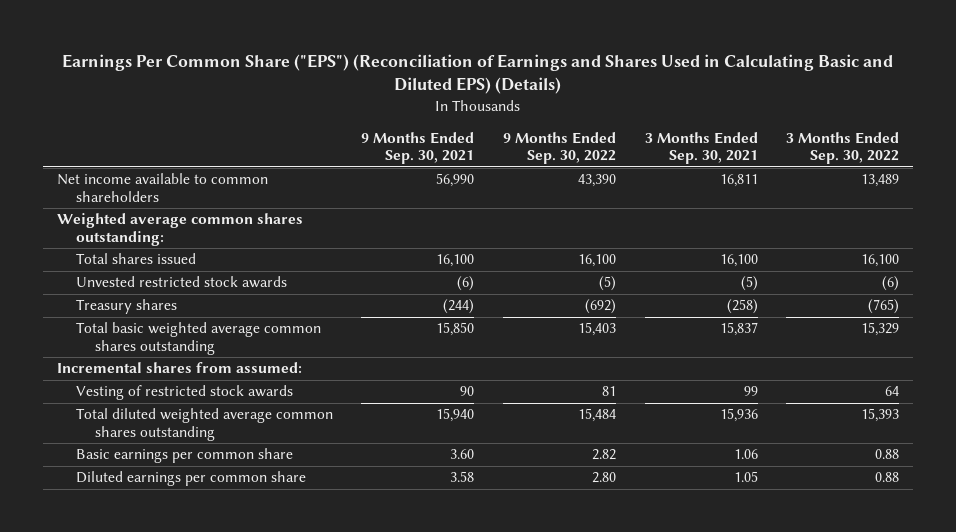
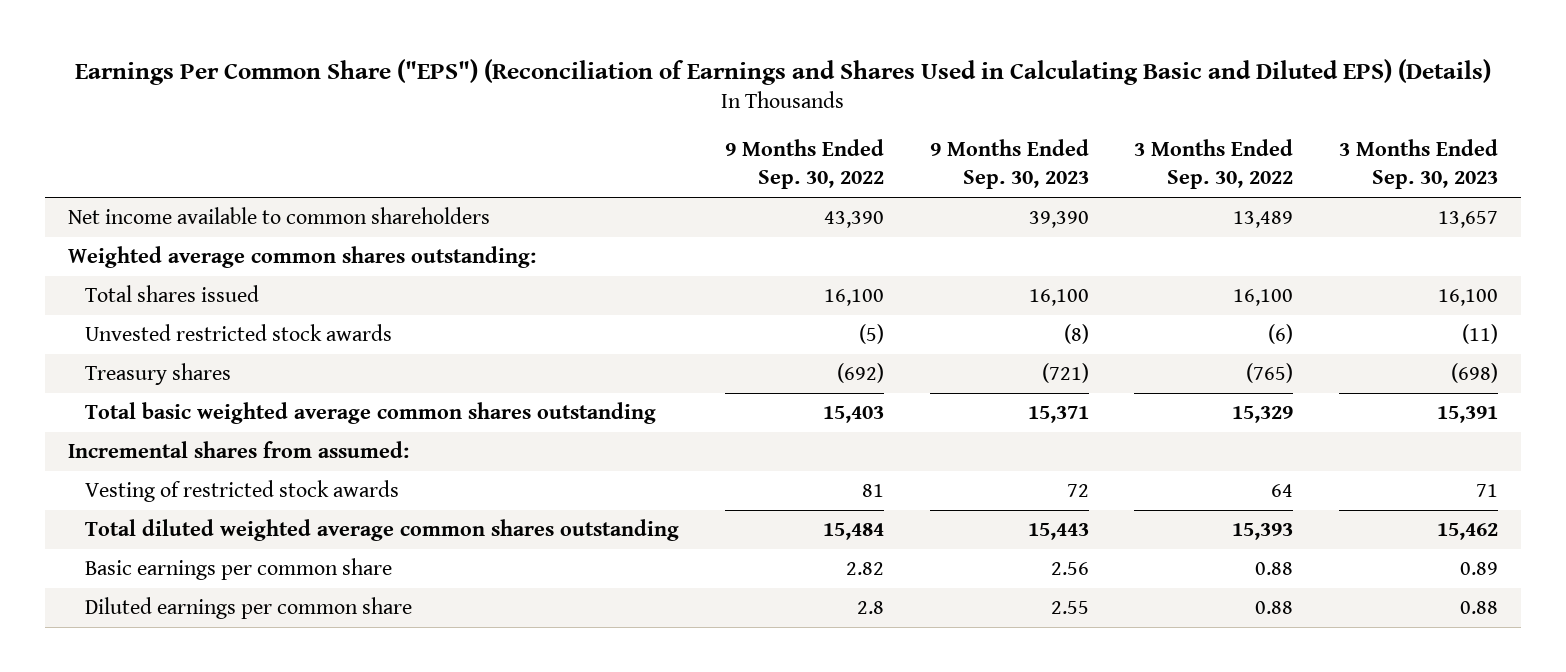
- | 9 Months Ended Sep. 30, 2021 | 9 Months Ended Sep. 30, 2022 | 3 Months Ended Sep. 30, 2021 | 3 Months Ended Sep. 30, 2022
+ | 9 Months Ended Sep. 30, 2022 | 9 Months Ended Sep. 30, 2023 | 3 Months Ended Sep. 30, 2022 | 3 Months Ended Sep. 30, 2023
- Diluted earnings per common share | 3.58 | 2.80 | 1.05 | 0.88
+ Diluted earnings per common share | 2.8 | 2.55 | 0.88 | 0.88

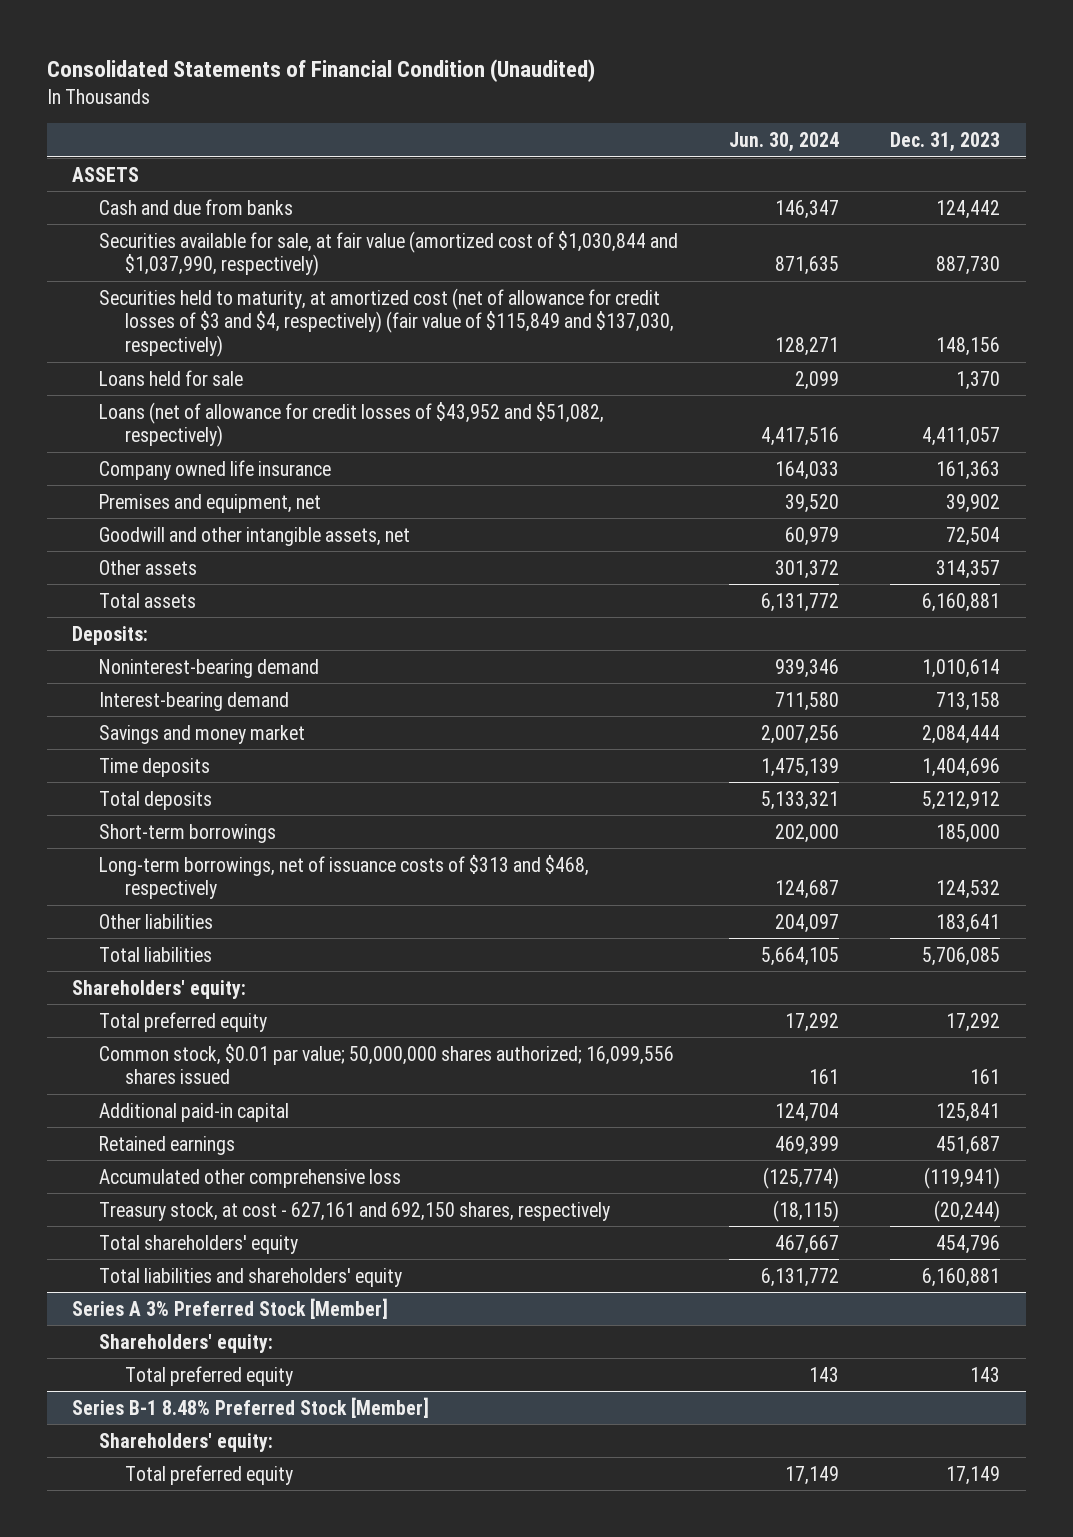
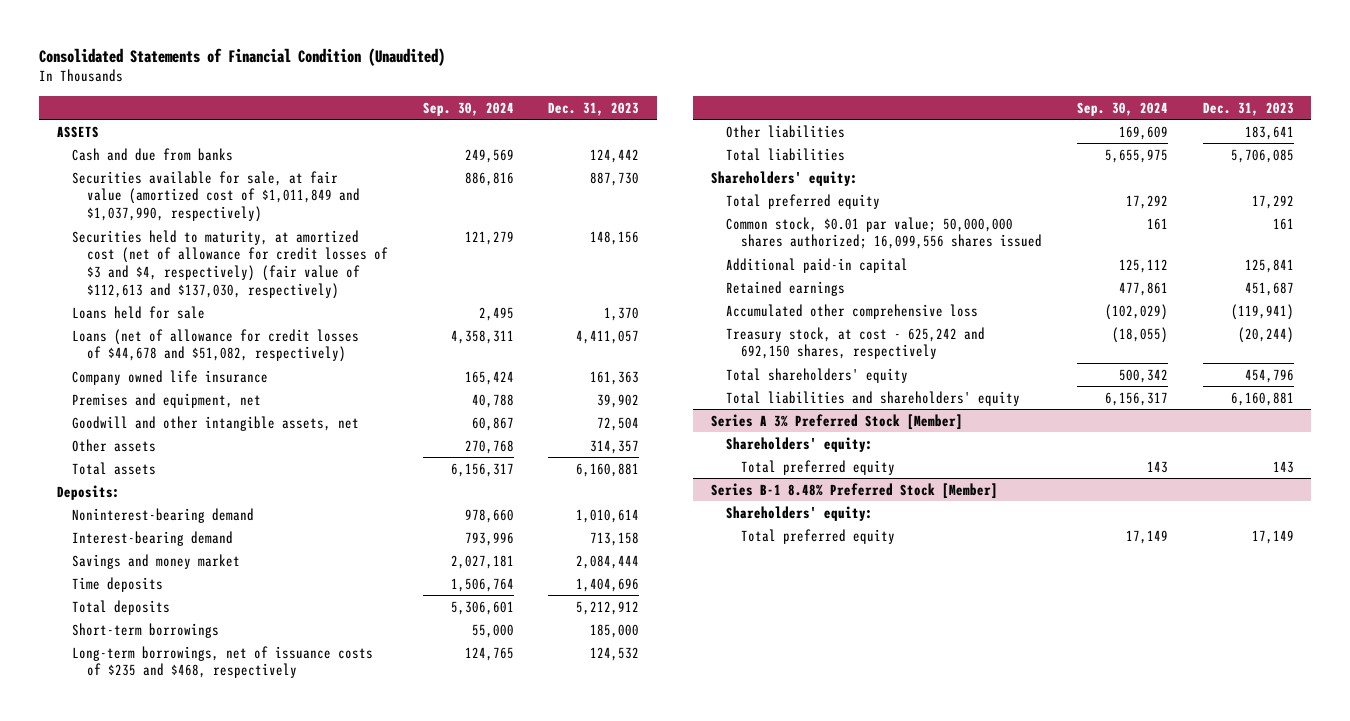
- | Jun. 30, 2024 | Dec. 31, 2023
+ | Sep. 30, 2024 | Dec. 31, 2023
- Securities available for sale, at fair value (amortized cost of $1,030,844 and $1,037,990, respectively) | 871,635 | 887,730
- Securities held to maturity, at amortized cost (net of allowance for credit losses of $3 and $4, respectively) (fair value of $115,849 and $137,030, respectively) | 128,271 | 148,156
+ Securities available for sale, at fair value (amortized cost of $1,011,849 and $1,037,990, respectively) | 886,816 | 887,730
+ Securities held to maturity, at amortized cost (net of allowance for credit losses of $3 and $4, respectively) (fair value of $112,613 and $137,030, respectively) | 121,279 | 148,156
- Loans (net of allowance for credit losses of $43,952 and $51,082, respectively) | 4,417,516 | 4,411,057
+ Loans (net of allowance for credit losses of $44,678 and $51,082, respectively) | 4,358,311 | 4,411,057
- Long-term borrowings, net of issuance costs of $313 and $468, respectively | 124,687 | 124,532
+ Long-term borrowings, net of issuance costs of $235 and $468, respectively | 124,765 | 124,532
- Treasury stock, at cost - 627,161 and 692,150 shares, respectively | (18,115) | (20,244)
+ Treasury stock, at cost - 625,242 and 692,150 shares, respectively | (18,055) | (20,244)

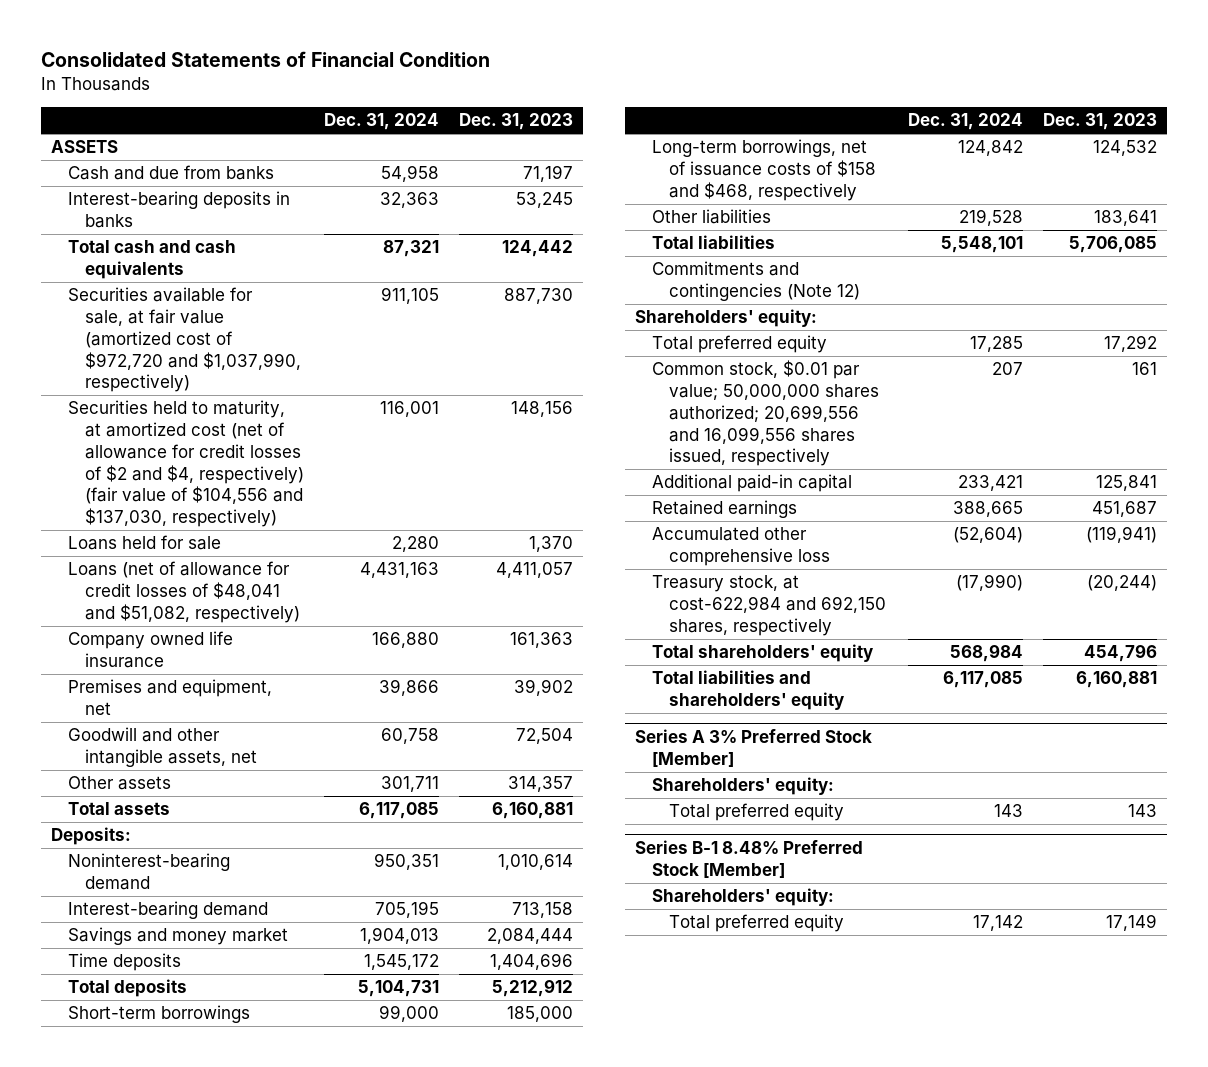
- Consolidated Statements of Financial Condition (Unaudited)
+ Consolidated Statements of Financial Condition
- | Sep. 30, 2024 | Dec. 31, 2023
+ | Dec. 31, 2024 | Dec. 31, 2023
- Cash and due from banks | 249,569 | 124,442
- Securities available for sale, at fair value (amortized cost of $1,011,849 and $1,037,990, respectively) | 886,816 | 887,730
- Securities held to maturity, at amortized cost (net of allowance for credit losses of $3 and $4, respectively) (fair value of $112,613 and $137,030, respectively) | 121,279 | 148,156
+ Cash and due from banks | 54,958 | 71,197
+ Interest-bearing deposits in banks | 32,363 | 53,245
+ Total cash and cash equivalents | 87,321 | 124,442
+ Securities available for sale, at fair value (amortized cost of $972,720 and $1,037,990, respectively) | 911,105 | 887,730
+ Securities held to maturity, at amortized cost (net of allowance for credit losses of $2 and $4, respectively) (fair value of $104,556 and $137,030, respectively) | 116,001 | 148,156
- Loans (net of allowance for credit losses of $44,678 and $51,082, respectively) | 4,358,311 | 4,411,057
+ Loans (net of allowance for credit losses of $48,041 and $51,082, respectively) | 4,431,163 | 4,411,057
- Long-term borrowings, net of issuance costs of $235 and $468, respectively | 124,765 | 124,532
+ Long-term borrowings, net of issuance costs of $158 and $468, respectively | 124,842 | 124,532
+ Commitments and contingencies (Note 12)
- Common stock, $0.01 par value; 50,000,000 shares authorized; 16,099,556 shares issued | 161 | 161
+ Common stock, $0.01 par value; 50,000,000 shares authorized; 20,699,556 and 16,099,556 shares issued, respectively | 207 | 161
- Treasury stock, at cost - 625,242 and 692,150 shares, respectively | (18,055) | (20,244)
+ Treasury stock, at cost-622,984 and 692,150 shares, respectively | (17,990) | (20,244)

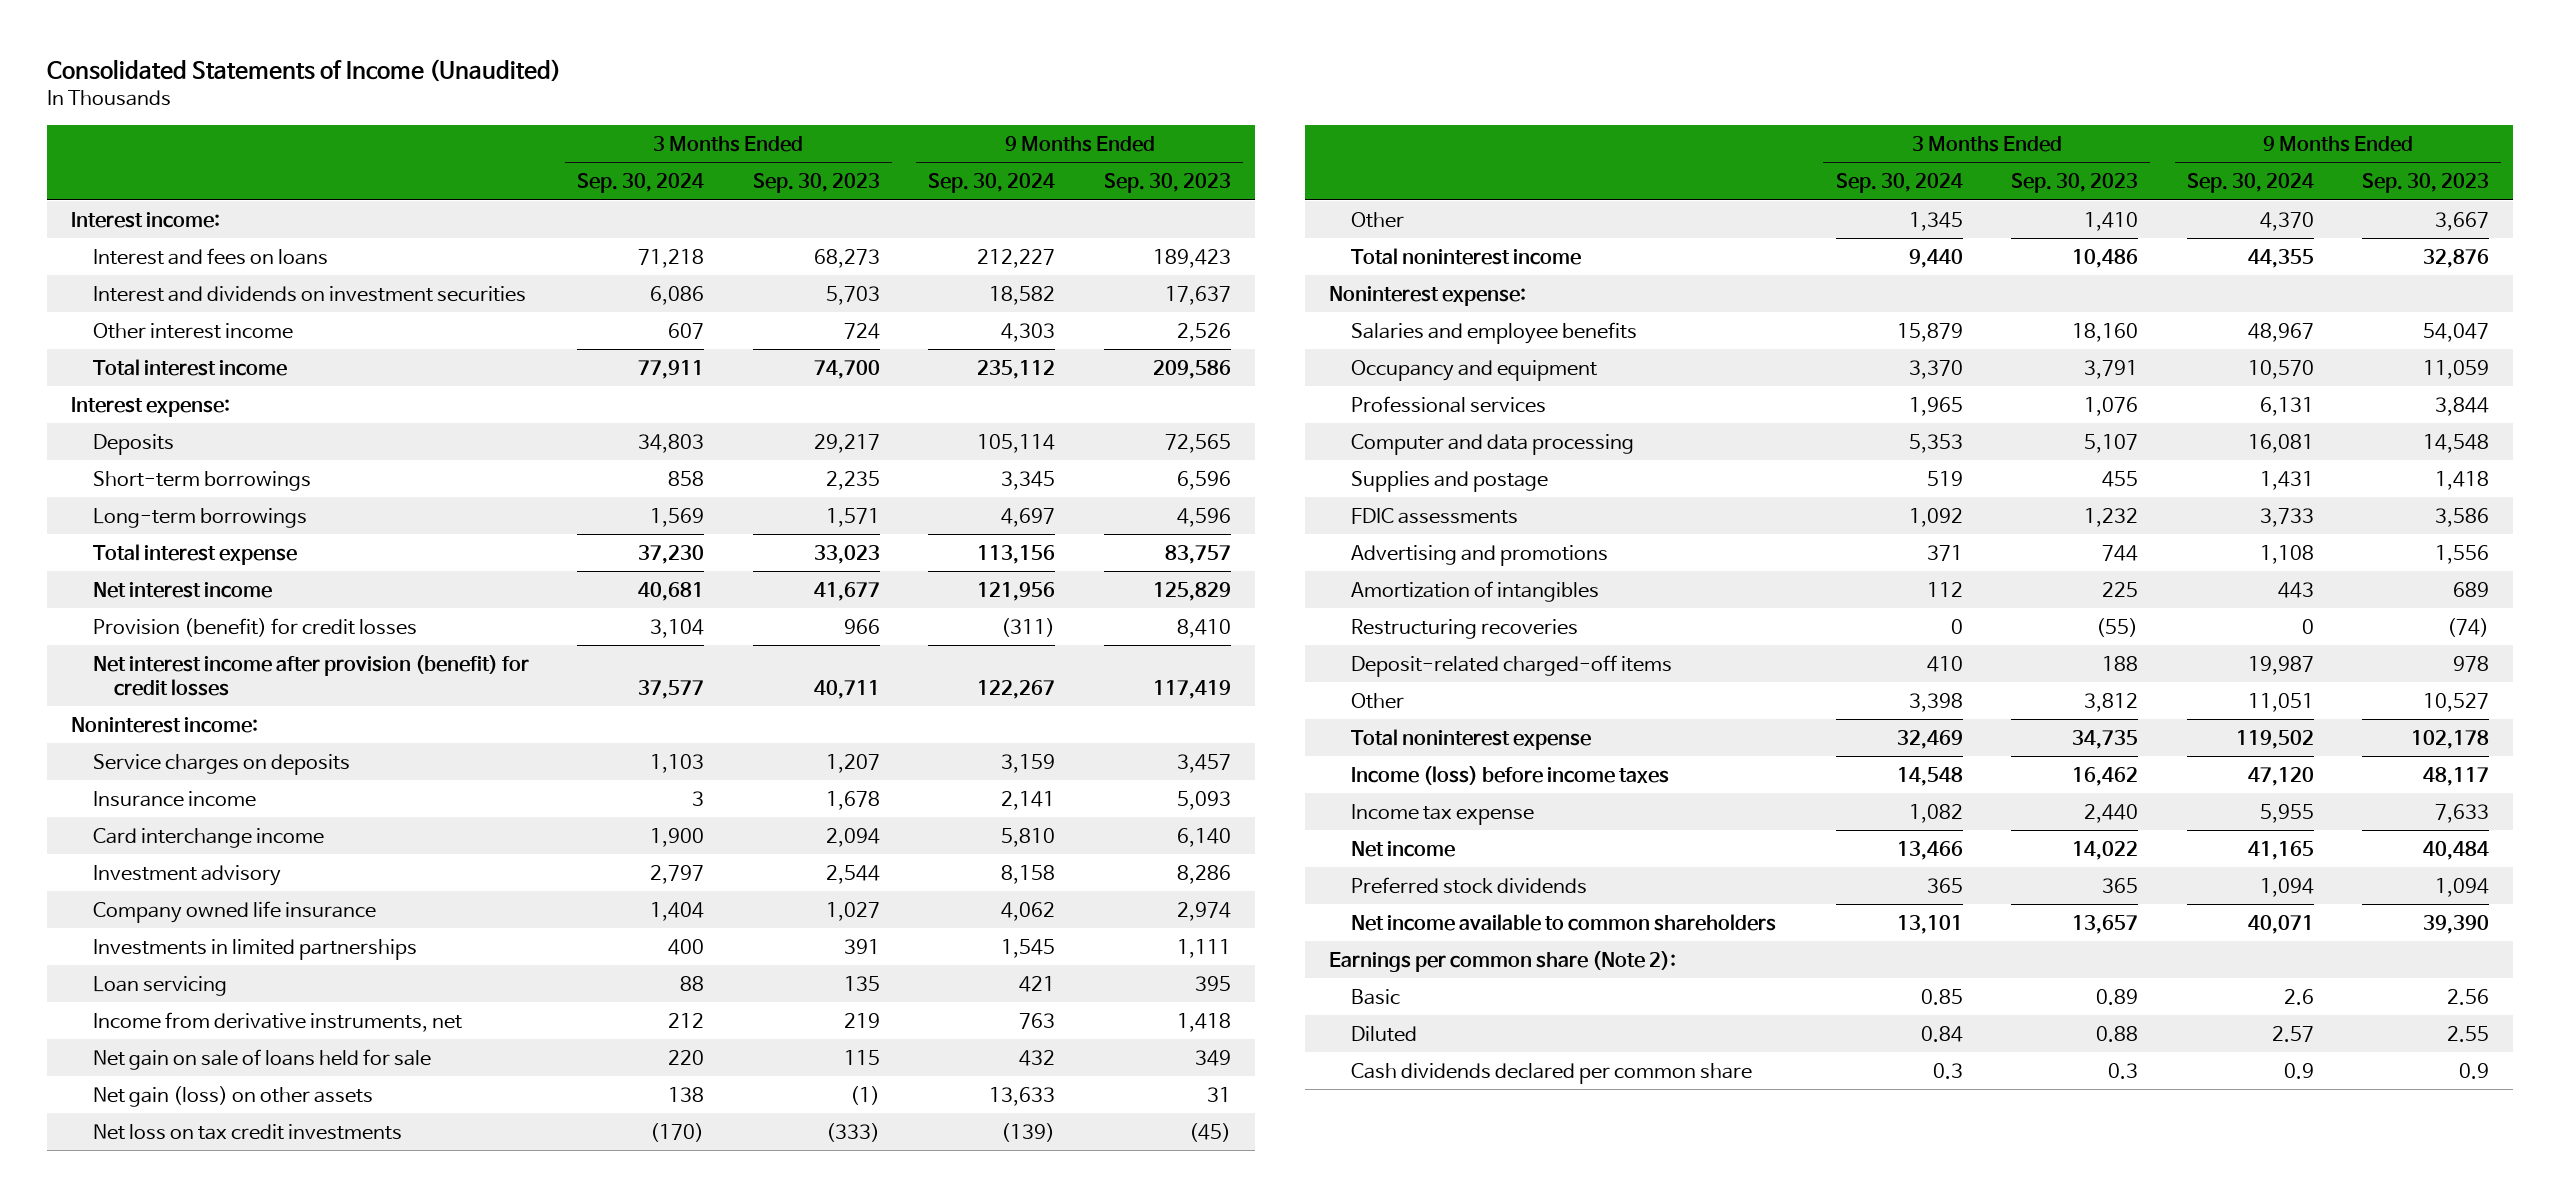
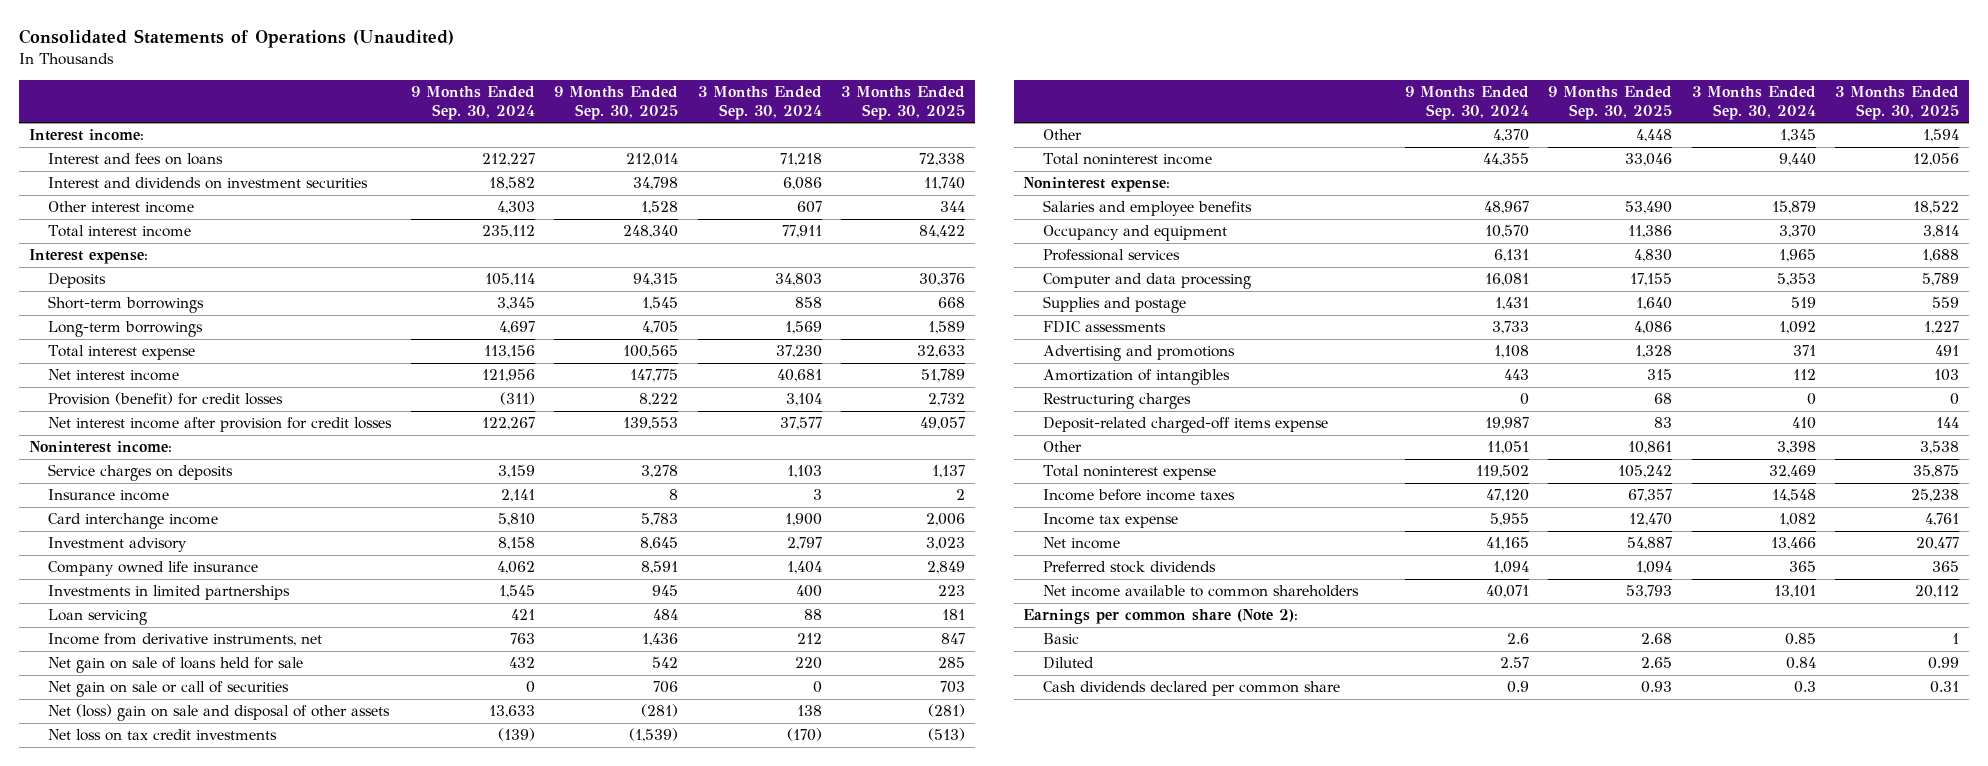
- Consolidated Statements of Income (Unaudited)
+ Consolidated Statements of Operations (Unaudited)
- | 3 Months Ended Sep. 30, 2024 | 3 Months Ended Sep. 30, 2023 | 9 Months Ended Sep. 30, 2024 | 9 Months Ended Sep. 30, 2023
+ | 9 Months Ended Sep. 30, 2024 | 9 Months Ended Sep. 30, 2025 | 3 Months Ended Sep. 30, 2024 | 3 Months Ended Sep. 30, 2025
- Net interest income after provision (benefit) for credit losses | 37,577 | 40,711 | 122,267 | 117,419
+ Net interest income after provision for credit losses | 122,267 | 139,553 | 37,577 | 49,057
- Net gain (loss) on other assets | 138 | (1) | 13,633 | 31
+ Net gain on sale or call of securities | 0 | 706 | 0 | 703
+ Net (loss) gain on sale and disposal of other assets | 13,633 | (281) | 138 | (281)
- Restructuring recoveries | 0 | (55) | 0 | (74)
- Deposit-related charged-off items | 410 | 188 | 19,987 | 978
+ Restructuring charges | 0 | 68 | 0 | 0
+ Deposit-related charged-off items expense | 19,987 | 83 | 410 | 144
- Income (loss) before income taxes | 14,548 | 16,462 | 47,120 | 48,117
+ Income before income taxes | 47,120 | 67,357 | 14,548 | 25,238

